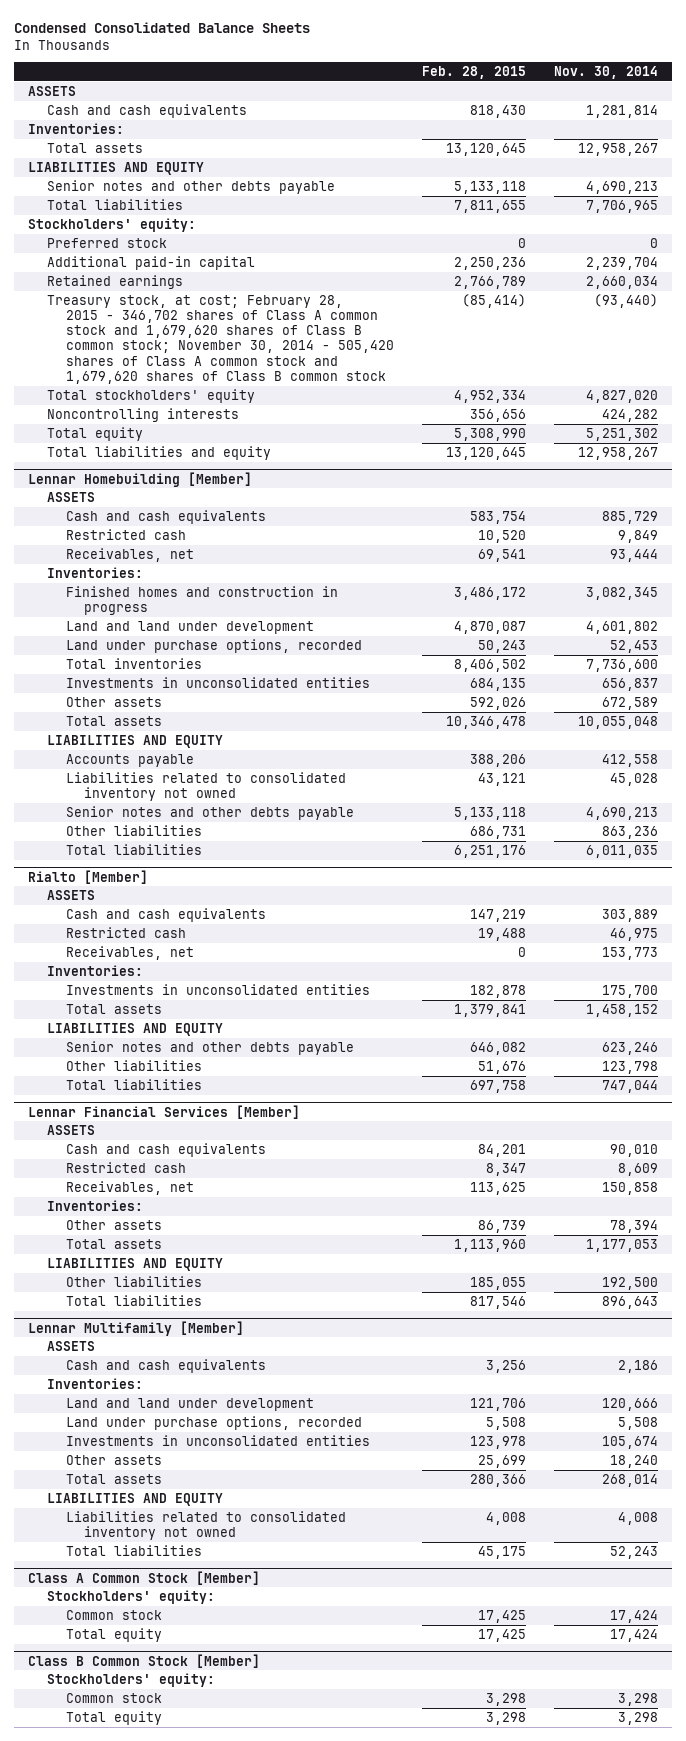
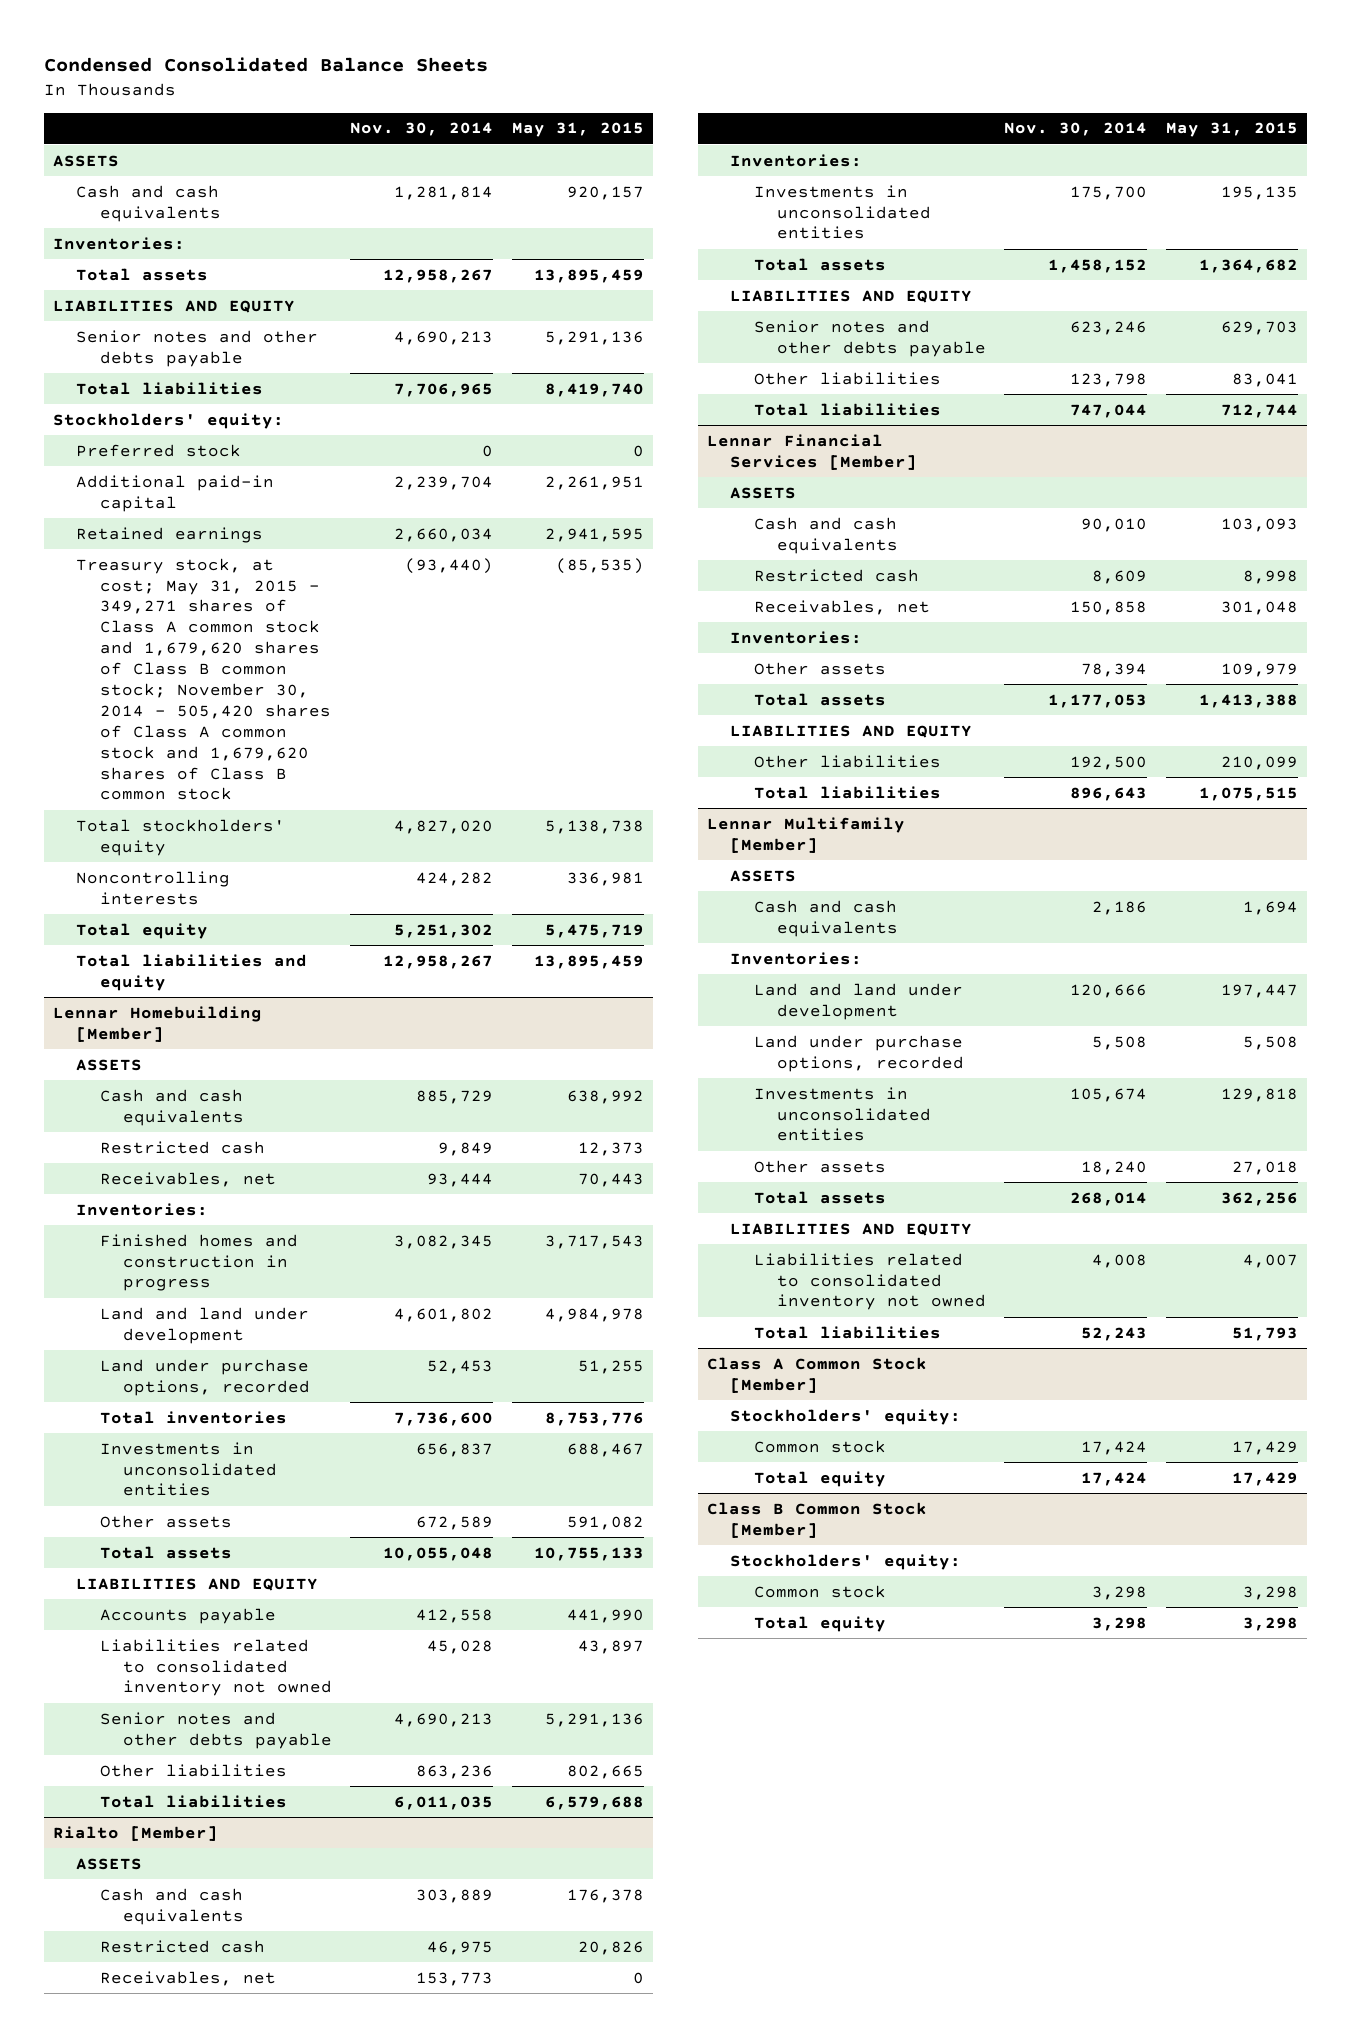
- | Feb. 28, 2015 | Nov. 30, 2014
+ | Nov. 30, 2014 | May 31, 2015
- Treasury stock, at cost; February 28, 2015 - 346,702 shares of Class A common stock and 1,679,620 shares of Class B common stock; November 30, 2014 - 505,420 shares of Class A common stock and 1,679,620 shares of Class B common stock | (85,414) | (93,440)
+ Treasury stock, at cost; May 31, 2015 - 349,271 shares of Class A common stock and 1,679,620 shares of Class B common stock; November 30, 2014 - 505,420 shares of Class A common stock and 1,679,620 shares of Class B common stock | (93,440) | (85,535)

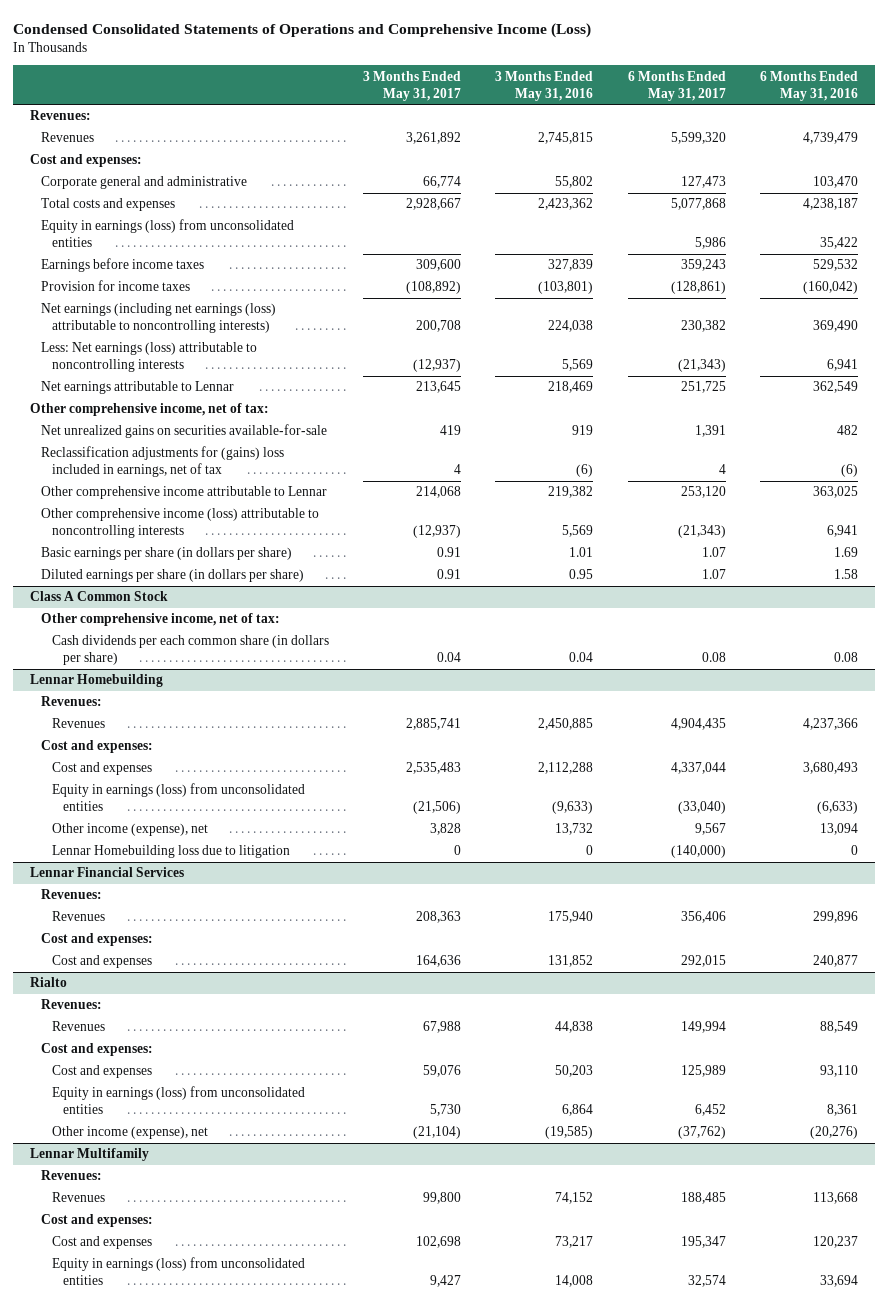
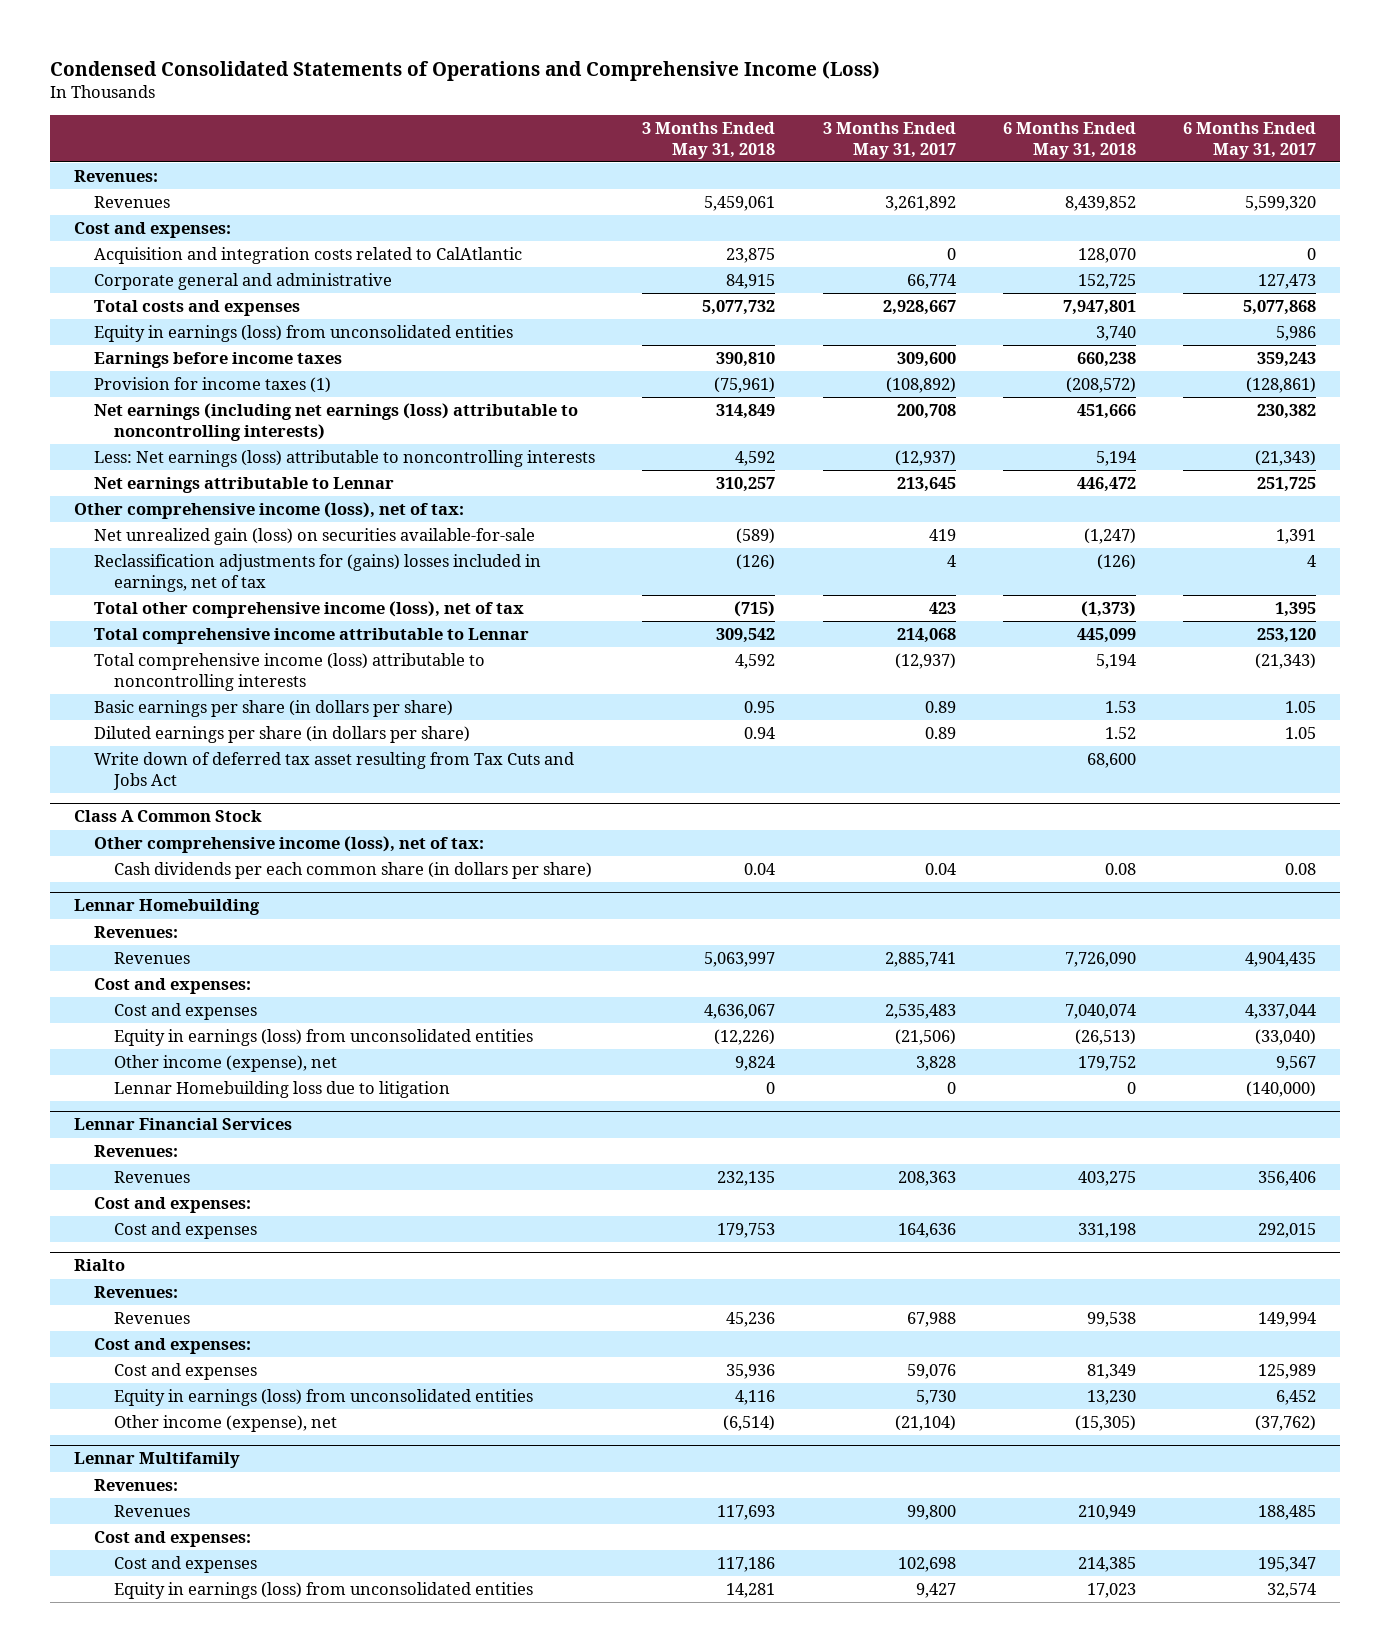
- | 3 Months Ended May 31, 2017 | 3 Months Ended May 31, 2016 | 6 Months Ended May 31, 2017 | 6 Months Ended May 31, 2016
+ | 3 Months Ended May 31, 2018 | 3 Months Ended May 31, 2017 | 6 Months Ended May 31, 2018 | 6 Months Ended May 31, 2017
+ Acquisition and integration costs related to CalAtlantic | 23,875 | 0 | 128,070 | 0
- Provision for income taxes | (108,892) | (103,801) | (128,861) | (160,042)
+ Provision for income taxes (1) | (75,961) | (108,892) | (208,572) | (128,861)
- Other comprehensive income, net of tax:
- Net unrealized gains on securities available-for-sale | 419 | 919 | 1,391 | 482
- Reclassification adjustments for (gains) loss included in earnings, net of tax | 4 | (6) | 4 | (6)
- Other comprehensive income attributable to Lennar | 214,068 | 219,382 | 253,120 | 363,025
- Other comprehensive income (loss) attributable to noncontrolling interests | (12,937) | 5,569 | (21,343) | 6,941
- Basic earnings per share (in dollars per share) | 0.91 | 1.01 | 1.07 | 1.69
- Diluted earnings per share (in dollars per share) | 0.91 | 0.95 | 1.07 | 1.58
+ Other comprehensive income (loss), net of tax:
+ Net unrealized gain (loss) on securities available-for-sale | (589) | 419 | (1,247) | 1,391
+ Reclassification adjustments for (gains) losses included in earnings, net of tax | (126) | 4 | (126) | 4
+ Total other comprehensive income (loss), net of tax | (715) | 423 | (1,373) | 1,395
+ Total comprehensive income attributable to Lennar | 309,542 | 214,068 | 445,099 | 253,120
+ Total comprehensive income (loss) attributable to noncontrolling interests | 4,592 | (12,937) | 5,194 | (21,343)
+ Basic earnings per share (in dollars per share) | 0.95 | 0.89 | 1.53 | 1.05
+ Diluted earnings per share (in dollars per share) | 0.94 | 0.89 | 1.52 | 1.05
+ Write down of deferred tax asset resulting from Tax Cuts and Jobs Act | | | 68,600 |
@ Class A Common Stock
- Other comprehensive income, net of tax:
+ Other comprehensive income (loss), net of tax:

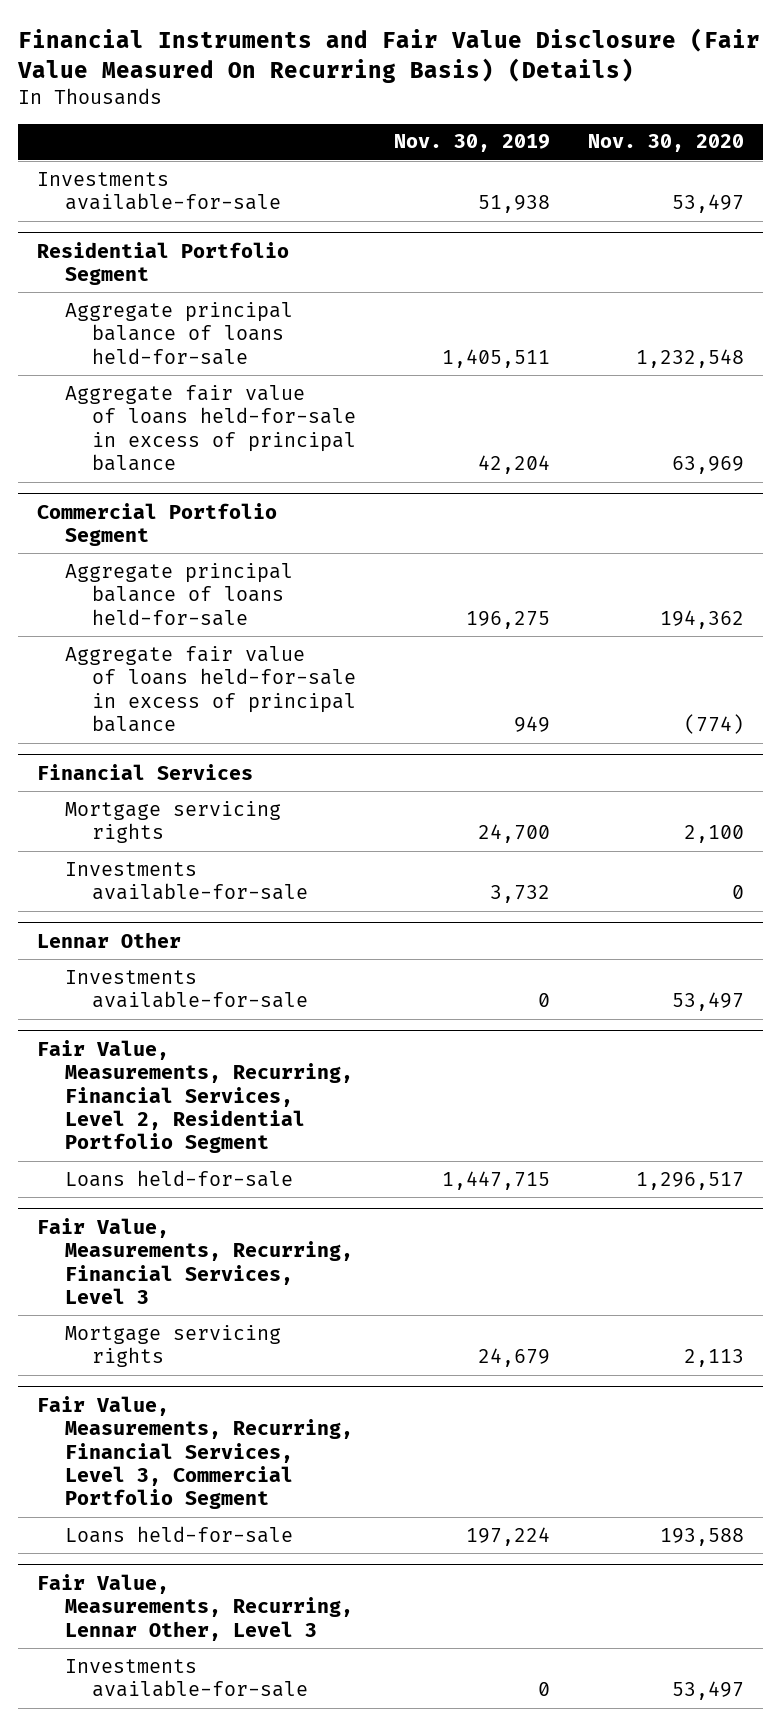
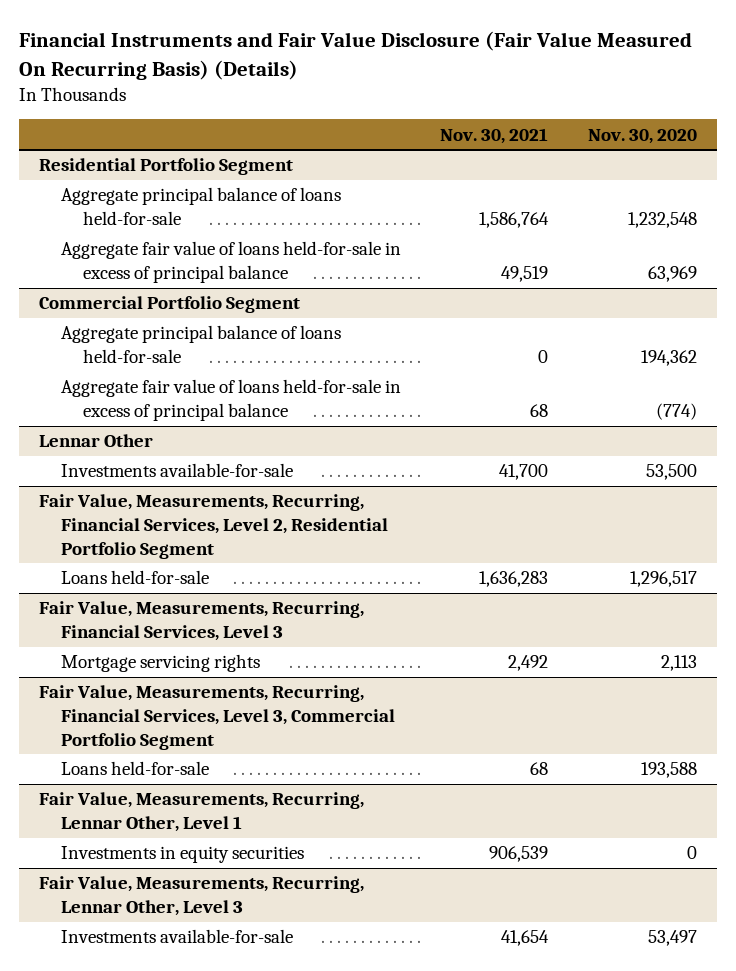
- | Nov. 30, 2019 | Nov. 30, 2020
+ | Nov. 30, 2021 | Nov. 30, 2020
- Investments available-for-sale | 51,938 | 53,497
- Financial Services
- Mortgage servicing rights | 24,700 | 2,100
- Investments available-for-sale | 3,732 | 0
@ Lennar Other
- Investments available-for-sale | 0 | 53,497
+ Investments available-for-sale | 41,700 | 53,500
+ Fair Value, Measurements, Recurring, Lennar Other, Level 1
+ Investments in equity securities | 906,539 | 0

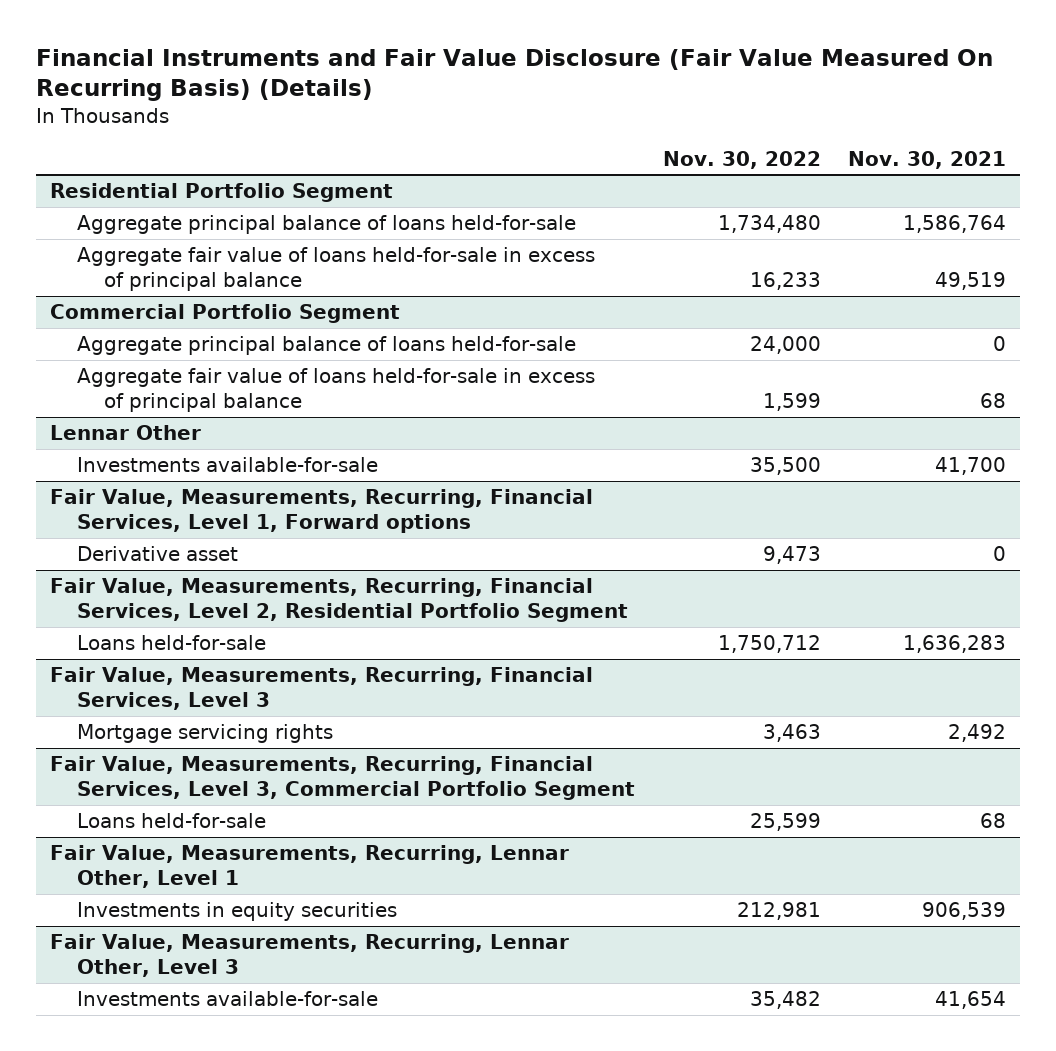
- | Nov. 30, 2021 | Nov. 30, 2020
+ | Nov. 30, 2022 | Nov. 30, 2021
+ Fair Value, Measurements, Recurring, Financial Services, Level 1, Forward options
+ Derivative asset | 9,473 | 0

